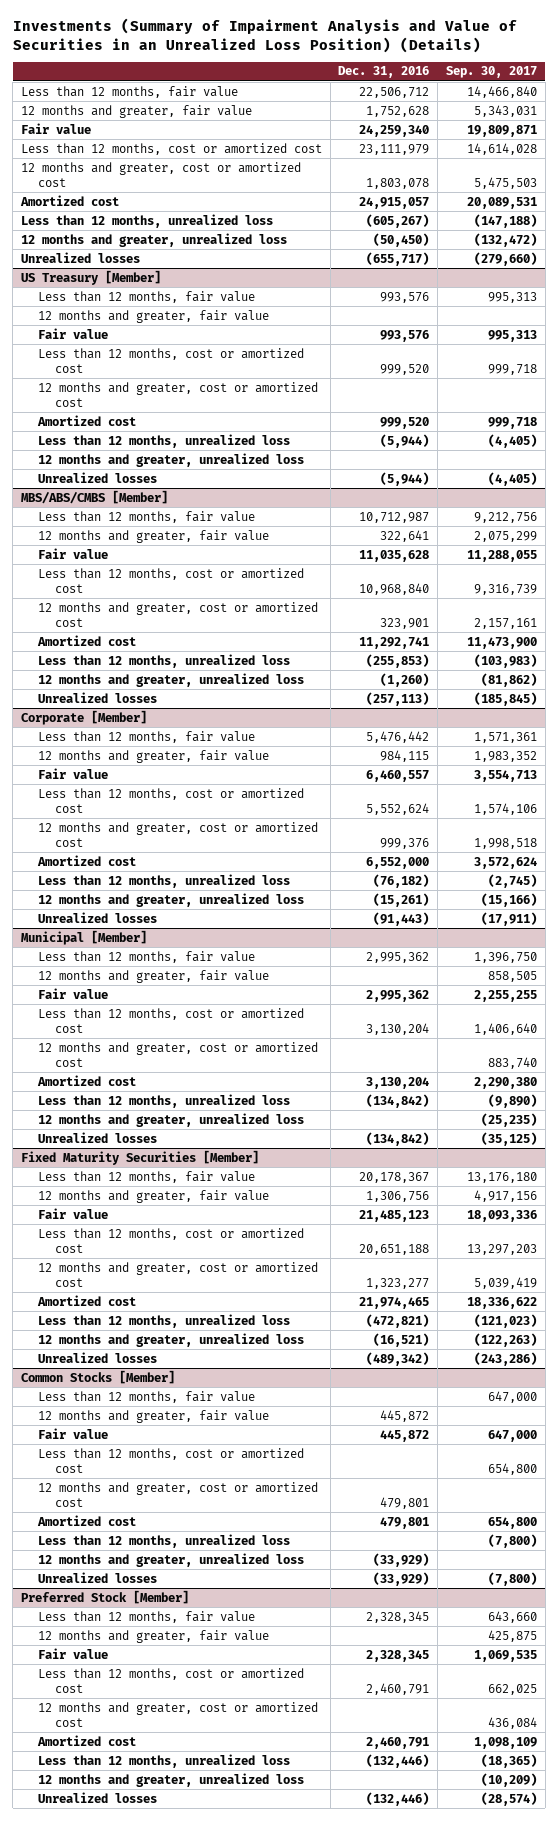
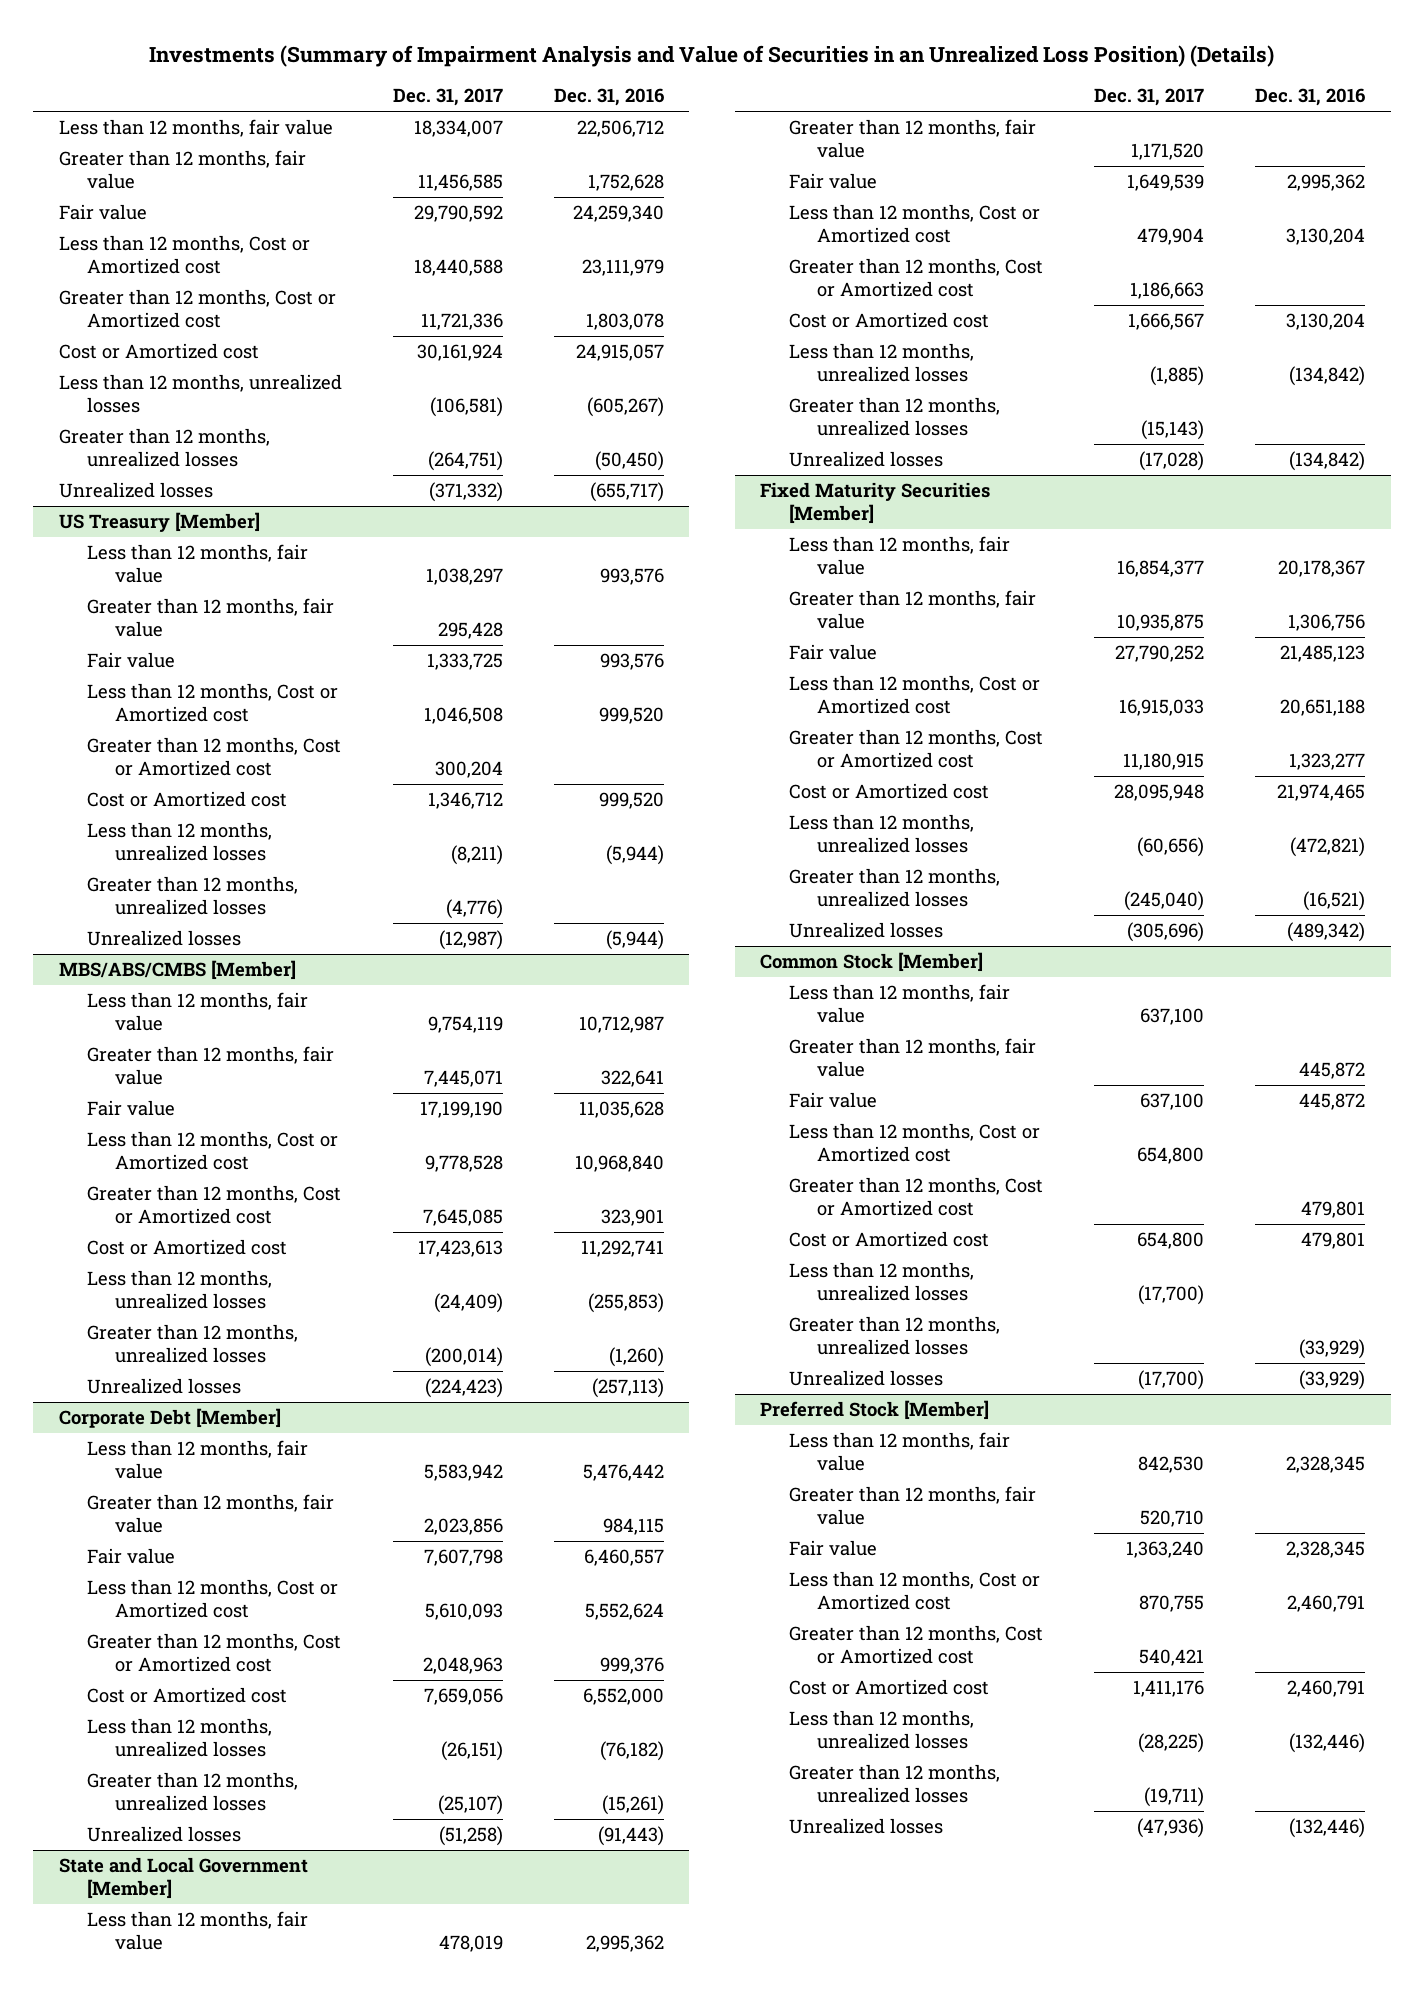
- | Dec. 31, 2016 | Sep. 30, 2017
+ | Dec. 31, 2017 | Dec. 31, 2016
- 12 months and greater, fair value | 1,752,628 | 5,343,031
+ Greater than 12 months, fair value | 11,456,585 | 1,752,628
- Less than 12 months, cost or amortized cost | 23,111,979 | 14,614,028
- 12 months and greater, cost or amortized cost | 1,803,078 | 5,475,503
- Amortized cost | 24,915,057 | 20,089,531
- Less than 12 months, unrealized loss | (605,267) | (147,188)
- 12 months and greater, unrealized loss | (50,450) | (132,472)
+ Less than 12 months, Cost or Amortized cost | 18,440,588 | 23,111,979
+ Greater than 12 months, Cost or Amortized cost | 11,721,336 | 1,803,078
+ Cost or Amortized cost | 30,161,924 | 24,915,057
+ Less than 12 months, unrealized losses | (106,581) | (605,267)
+ Greater than 12 months, unrealized losses | (264,751) | (50,450)
@ US Treasury [Member]
- 12 months and greater, fair value
+ Greater than 12 months, fair value | 295,428 |
- Less than 12 months, cost or amortized cost | 999,520 | 999,718
- 12 months and greater, cost or amortized cost
- Amortized cost | 999,520 | 999,718
- Less than 12 months, unrealized loss | (5,944) | (4,405)
- 12 months and greater, unrealized loss
+ Less than 12 months, Cost or Amortized cost | 1,046,508 | 999,520
+ Greater than 12 months, Cost or Amortized cost | 300,204 |
+ Cost or Amortized cost | 1,346,712 | 999,520
+ Less than 12 months, unrealized losses | (8,211) | (5,944)
+ Greater than 12 months, unrealized losses | (4,776) |
@ MBS/ABS/CMBS [Member]
- 12 months and greater, fair value | 322,641 | 2,075,299
+ Greater than 12 months, fair value | 7,445,071 | 322,641
- Less than 12 months, cost or amortized cost | 10,968,840 | 9,316,739
- 12 months and greater, cost or amortized cost | 323,901 | 2,157,161
- Amortized cost | 11,292,741 | 11,473,900
- Less than 12 months, unrealized loss | (255,853) | (103,983)
- 12 months and greater, unrealized loss | (1,260) | (81,862)
+ Less than 12 months, Cost or Amortized cost | 9,778,528 | 10,968,840
+ Greater than 12 months, Cost or Amortized cost | 7,645,085 | 323,901
+ Cost or Amortized cost | 17,423,613 | 11,292,741
+ Less than 12 months, unrealized losses | (24,409) | (255,853)
+ Greater than 12 months, unrealized losses | (200,014) | (1,260)
- Corporate [Member]
+ Corporate Debt [Member]
- 12 months and greater, fair value | 984,115 | 1,983,352
+ Greater than 12 months, fair value | 2,023,856 | 984,115
- Less than 12 months, cost or amortized cost | 5,552,624 | 1,574,106
- 12 months and greater, cost or amortized cost | 999,376 | 1,998,518
- Amortized cost | 6,552,000 | 3,572,624
- Less than 12 months, unrealized loss | (76,182) | (2,745)
- 12 months and greater, unrealized loss | (15,261) | (15,166)
+ Less than 12 months, Cost or Amortized cost | 5,610,093 | 5,552,624
+ Greater than 12 months, Cost or Amortized cost | 2,048,963 | 999,376
+ Cost or Amortized cost | 7,659,056 | 6,552,000
+ Less than 12 months, unrealized losses | (26,151) | (76,182)
+ Greater than 12 months, unrealized losses | (25,107) | (15,261)
- Municipal [Member]
+ State and Local Government [Member]
- 12 months and greater, fair value | | 858,505
+ Greater than 12 months, fair value | 1,171,520 |
- Less than 12 months, cost or amortized cost | 3,130,204 | 1,406,640
- 12 months and greater, cost or amortized cost | | 883,740
- Amortized cost | 3,130,204 | 2,290,380
- Less than 12 months, unrealized loss | (134,842) | (9,890)
- 12 months and greater, unrealized loss | | (25,235)
+ Less than 12 months, Cost or Amortized cost | 479,904 | 3,130,204
+ Greater than 12 months, Cost or Amortized cost | 1,186,663 |
+ Cost or Amortized cost | 1,666,567 | 3,130,204
+ Less than 12 months, unrealized losses | (1,885) | (134,842)
+ Greater than 12 months, unrealized losses | (15,143) |
@ Fixed Maturity Securities [Member]
- 12 months and greater, fair value | 1,306,756 | 4,917,156
+ Greater than 12 months, fair value | 10,935,875 | 1,306,756
- Less than 12 months, cost or amortized cost | 20,651,188 | 13,297,203
- 12 months and greater, cost or amortized cost | 1,323,277 | 5,039,419
- Amortized cost | 21,974,465 | 18,336,622
- Less than 12 months, unrealized loss | (472,821) | (121,023)
- 12 months and greater, unrealized loss | (16,521) | (122,263)
+ Less than 12 months, Cost or Amortized cost | 16,915,033 | 20,651,188
+ Greater than 12 months, Cost or Amortized cost | 11,180,915 | 1,323,277
+ Cost or Amortized cost | 28,095,948 | 21,974,465
+ Less than 12 months, unrealized losses | (60,656) | (472,821)
+ Greater than 12 months, unrealized losses | (245,040) | (16,521)
- Common Stocks [Member]
+ Common Stock [Member]
- 12 months and greater, fair value | 445,872 |
+ Greater than 12 months, fair value | | 445,872
- Less than 12 months, cost or amortized cost | | 654,800
- 12 months and greater, cost or amortized cost | 479,801 |
- Amortized cost | 479,801 | 654,800
- Less than 12 months, unrealized loss | | (7,800)
- 12 months and greater, unrealized loss | (33,929) |
+ Less than 12 months, Cost or Amortized cost | 654,800 |
+ Greater than 12 months, Cost or Amortized cost | | 479,801
+ Cost or Amortized cost | 654,800 | 479,801
+ Less than 12 months, unrealized losses | (17,700) |
+ Greater than 12 months, unrealized losses | | (33,929)
@ Preferred Stock [Member]
- 12 months and greater, fair value | | 425,875
+ Greater than 12 months, fair value | 520,710 |
- Less than 12 months, cost or amortized cost | 2,460,791 | 662,025
- 12 months and greater, cost or amortized cost | | 436,084
- Amortized cost | 2,460,791 | 1,098,109
- Less than 12 months, unrealized loss | (132,446) | (18,365)
- 12 months and greater, unrealized loss | | (10,209)
+ Less than 12 months, Cost or Amortized cost | 870,755 | 2,460,791
+ Greater than 12 months, Cost or Amortized cost | 540,421 |
+ Cost or Amortized cost | 1,411,176 | 2,460,791
+ Less than 12 months, unrealized losses | (28,225) | (132,446)
+ Greater than 12 months, unrealized losses | (19,711) |

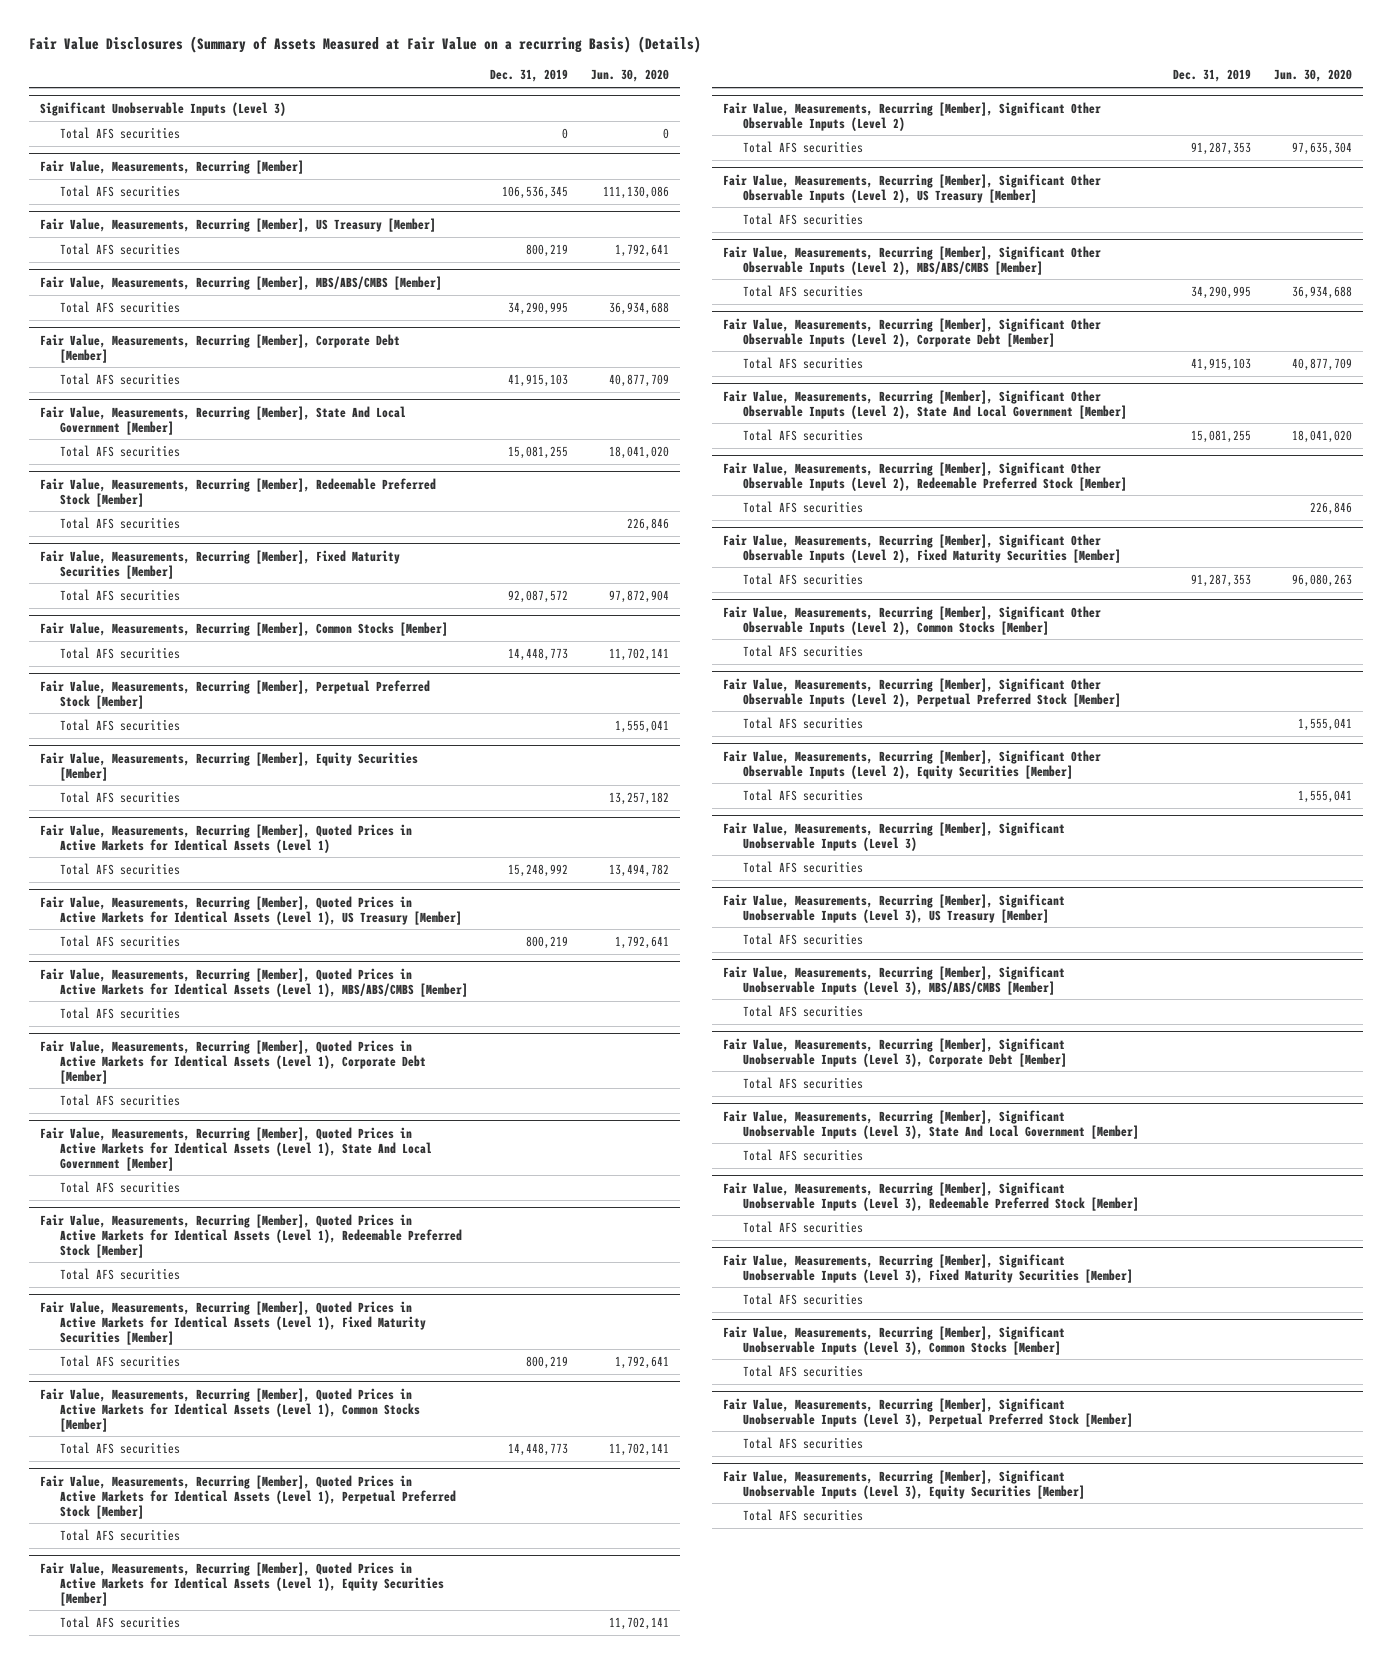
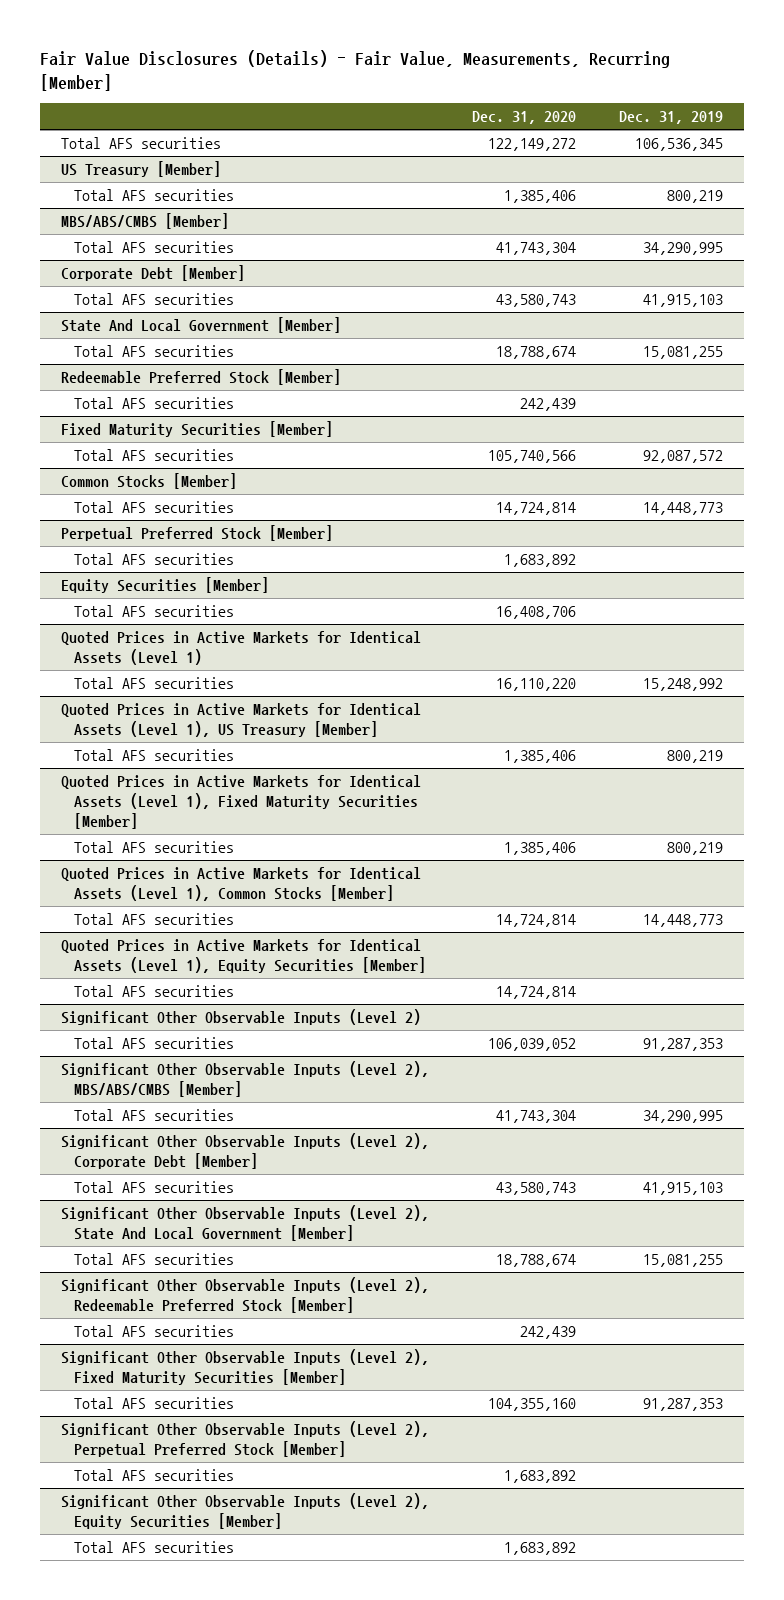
- Fair Value Disclosures (Summary of Assets Measured at Fair Value on a recurring Basis) (Details)
+ Fair Value Disclosures (Details) - Fair Value, Measurements, Recurring [Member]
- | Dec. 31, 2019 | Jun. 30, 2020
+ | Dec. 31, 2020 | Dec. 31, 2019
- Significant Unobservable Inputs (Level 3)
- Total AFS securities | 0 | 0
- Fair Value, Measurements, Recurring [Member]
- Fair Value, Measurements, Recurring [Member], US Treasury [Member]
+ US Treasury [Member]
- Fair Value, Measurements, Recurring [Member], MBS/ABS/CMBS [Member]
+ MBS/ABS/CMBS [Member]
- Fair Value, Measurements, Recurring [Member], Corporate Debt [Member]
+ Corporate Debt [Member]
- Fair Value, Measurements, Recurring [Member], State And Local Government [Member]
+ State And Local Government [Member]
- Fair Value, Measurements, Recurring [Member], Redeemable Preferred Stock [Member]
+ Redeemable Preferred Stock [Member]
- Fair Value, Measurements, Recurring [Member], Fixed Maturity Securities [Member]
+ Fixed Maturity Securities [Member]
- Fair Value, Measurements, Recurring [Member], Common Stocks [Member]
+ Common Stocks [Member]
- Fair Value, Measurements, Recurring [Member], Perpetual Preferred Stock [Member]
+ Perpetual Preferred Stock [Member]
- Fair Value, Measurements, Recurring [Member], Equity Securities [Member]
+ Equity Securities [Member]
- Fair Value, Measurements, Recurring [Member], Quoted Prices in Active Markets for Identical Assets (Level 1)
+ Quoted Prices in Active Markets for Identical Assets (Level 1)
- Fair Value, Measurements, Recurring [Member], Quoted Prices in Active Markets for Identical Assets (Level 1), US Treasury [Member]
+ Quoted Prices in Active Markets for Identical Assets (Level 1), US Treasury [Member]
- Fair Value, Measurements, Recurring [Member], Quoted Prices in Active Markets for Identical Assets (Level 1), MBS/ABS/CMBS [Member]
- Total AFS securities
- Fair Value, Measurements, Recurring [Member], Quoted Prices in Active Markets for Identical Assets (Level 1), Corporate Debt [Member]
- Total AFS securities
- Fair Value, Measurements, Recurring [Member], Quoted Prices in Active Markets for Identical Assets (Level 1), State And Local Government [Member]
- Total AFS securities
- Fair Value, Measurements, Recurring [Member], Quoted Prices in Active Markets for Identical Assets (Level 1), Redeemable Preferred Stock [Member]
- Total AFS securities
- Fair Value, Measurements, Recurring [Member], Quoted Prices in Active Markets for Identical Assets (Level 1), Fixed Maturity Securities [Member]
+ Quoted Prices in Active Markets for Identical Assets (Level 1), Fixed Maturity Securities [Member]
- Fair Value, Measurements, Recurring [Member], Quoted Prices in Active Markets for Identical Assets (Level 1), Common Stocks [Member]
+ Quoted Prices in Active Markets for Identical Assets (Level 1), Common Stocks [Member]
- Fair Value, Measurements, Recurring [Member], Quoted Prices in Active Markets for Identical Assets (Level 1), Perpetual Preferred Stock [Member]
- Total AFS securities
- Fair Value, Measurements, Recurring [Member], Quoted Prices in Active Markets for Identical Assets (Level 1), Equity Securities [Member]
+ Quoted Prices in Active Markets for Identical Assets (Level 1), Equity Securities [Member]
- Fair Value, Measurements, Recurring [Member], Significant Other Observable Inputs (Level 2)
+ Significant Other Observable Inputs (Level 2)
- Fair Value, Measurements, Recurring [Member], Significant Other Observable Inputs (Level 2), US Treasury [Member]
- Total AFS securities
- Fair Value, Measurements, Recurring [Member], Significant Other Observable Inputs (Level 2), MBS/ABS/CMBS [Member]
+ Significant Other Observable Inputs (Level 2), MBS/ABS/CMBS [Member]
- Fair Value, Measurements, Recurring [Member], Significant Other Observable Inputs (Level 2), Corporate Debt [Member]
+ Significant Other Observable Inputs (Level 2), Corporate Debt [Member]
- Fair Value, Measurements, Recurring [Member], Significant Other Observable Inputs (Level 2), State And Local Government [Member]
+ Significant Other Observable Inputs (Level 2), State And Local Government [Member]
- Fair Value, Measurements, Recurring [Member], Significant Other Observable Inputs (Level 2), Redeemable Preferred Stock [Member]
+ Significant Other Observable Inputs (Level 2), Redeemable Preferred Stock [Member]
- Fair Value, Measurements, Recurring [Member], Significant Other Observable Inputs (Level 2), Fixed Maturity Securities [Member]
+ Significant Other Observable Inputs (Level 2), Fixed Maturity Securities [Member]
- Fair Value, Measurements, Recurring [Member], Significant Other Observable Inputs (Level 2), Common Stocks [Member]
- Total AFS securities
- Fair Value, Measurements, Recurring [Member], Significant Other Observable Inputs (Level 2), Perpetual Preferred Stock [Member]
- Total AFS securities | | 1,555,041
- Fair Value, Measurements, Recurring [Member], Significant Other Observable Inputs (Level 2), Equity Securities [Member]
- Total AFS securities | | 1,555,041
- Fair Value, Measurements, Recurring [Member], Significant Unobservable Inputs (Level 3)
- Total AFS securities
- Fair Value, Measurements, Recurring [Member], Significant Unobservable Inputs (Level 3), US Treasury [Member]
- Total AFS securities
- Fair Value, Measurements, Recurring [Member], Significant Unobservable Inputs (Level 3), MBS/ABS/CMBS [Member]
- Total AFS securities
- Fair Value, Measurements, Recurring [Member], Significant Unobservable Inputs (Level 3), Corporate Debt [Member]
- Total AFS securities
- Fair Value, Measurements, Recurring [Member], Significant Unobservable Inputs (Level 3), State And Local Government [Member]
- Total AFS securities
- Fair Value, Measurements, Recurring [Member], Significant Unobservable Inputs (Level 3), Redeemable Preferred Stock [Member]
- Total AFS securities
- Fair Value, Measurements, Recurring [Member], Significant Unobservable Inputs (Level 3), Fixed Maturity Securities [Member]
- Total AFS securities
- Fair Value, Measurements, Recurring [Member], Significant Unobservable Inputs (Level 3), Common Stocks [Member]
- Total AFS securities
- Fair Value, Measurements, Recurring [Member], Significant Unobservable Inputs (Level 3), Perpetual Preferred Stock [Member]
+ Significant Other Observable Inputs (Level 2), Perpetual Preferred Stock [Member]
- Fair Value, Measurements, Recurring [Member], Significant Unobservable Inputs (Level 3), Equity Securities [Member]
+ Significant Other Observable Inputs (Level 2), Equity Securities [Member]

